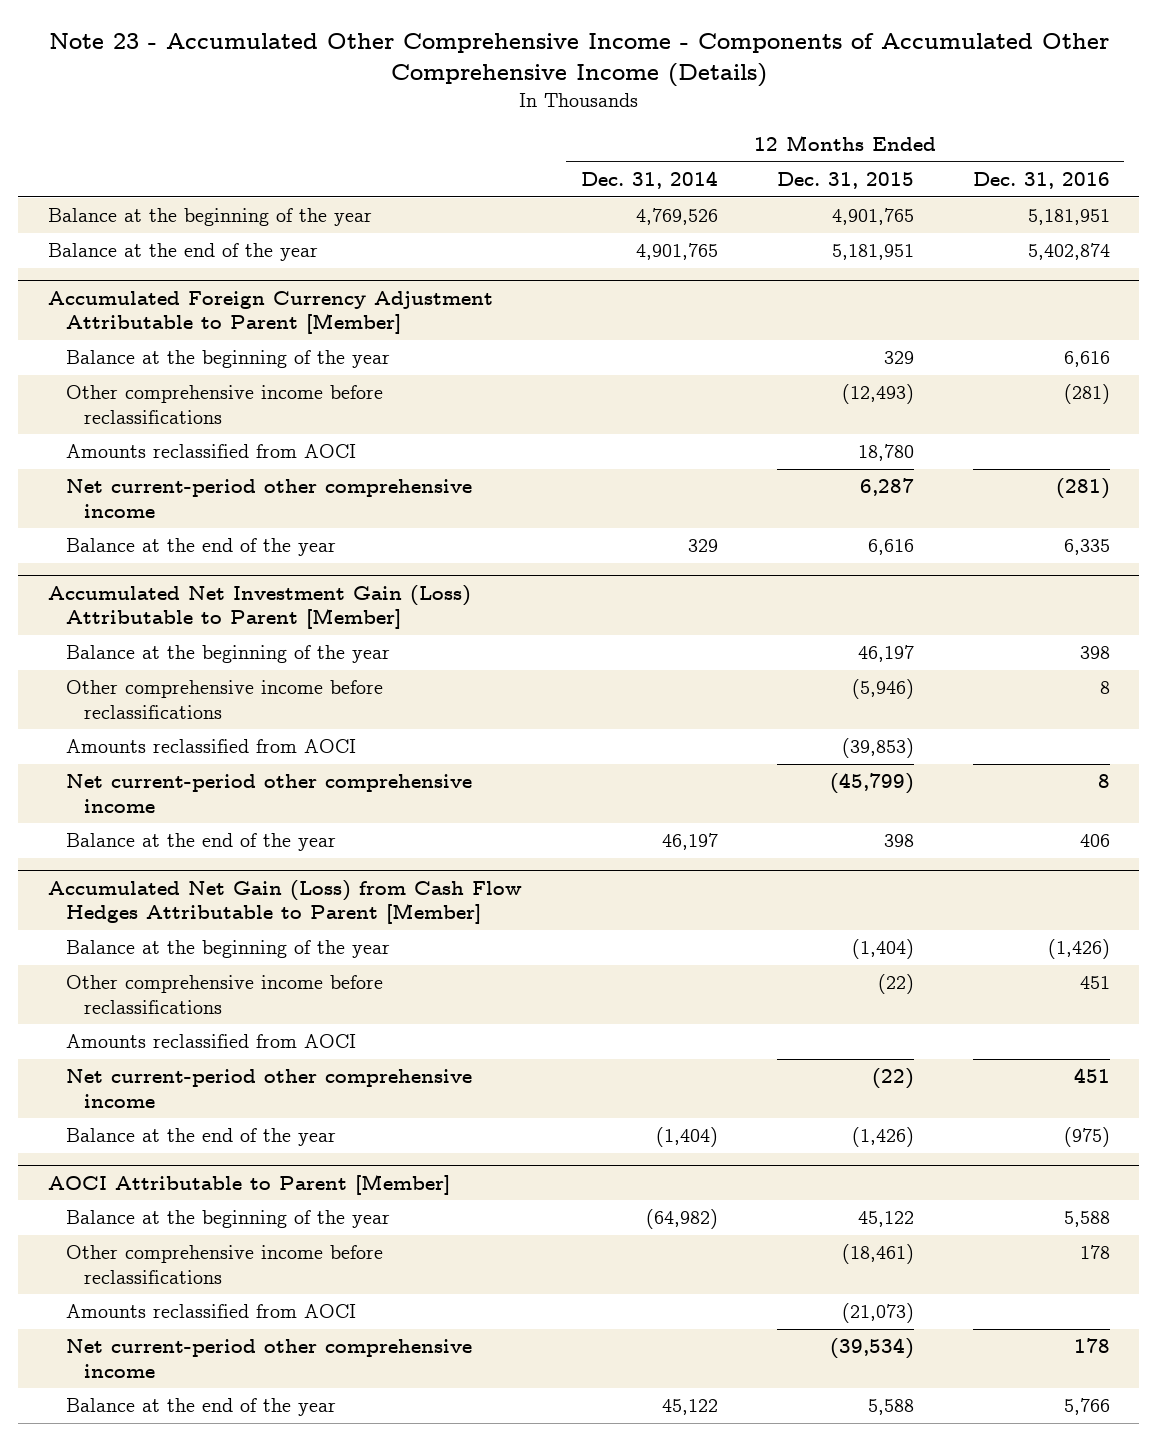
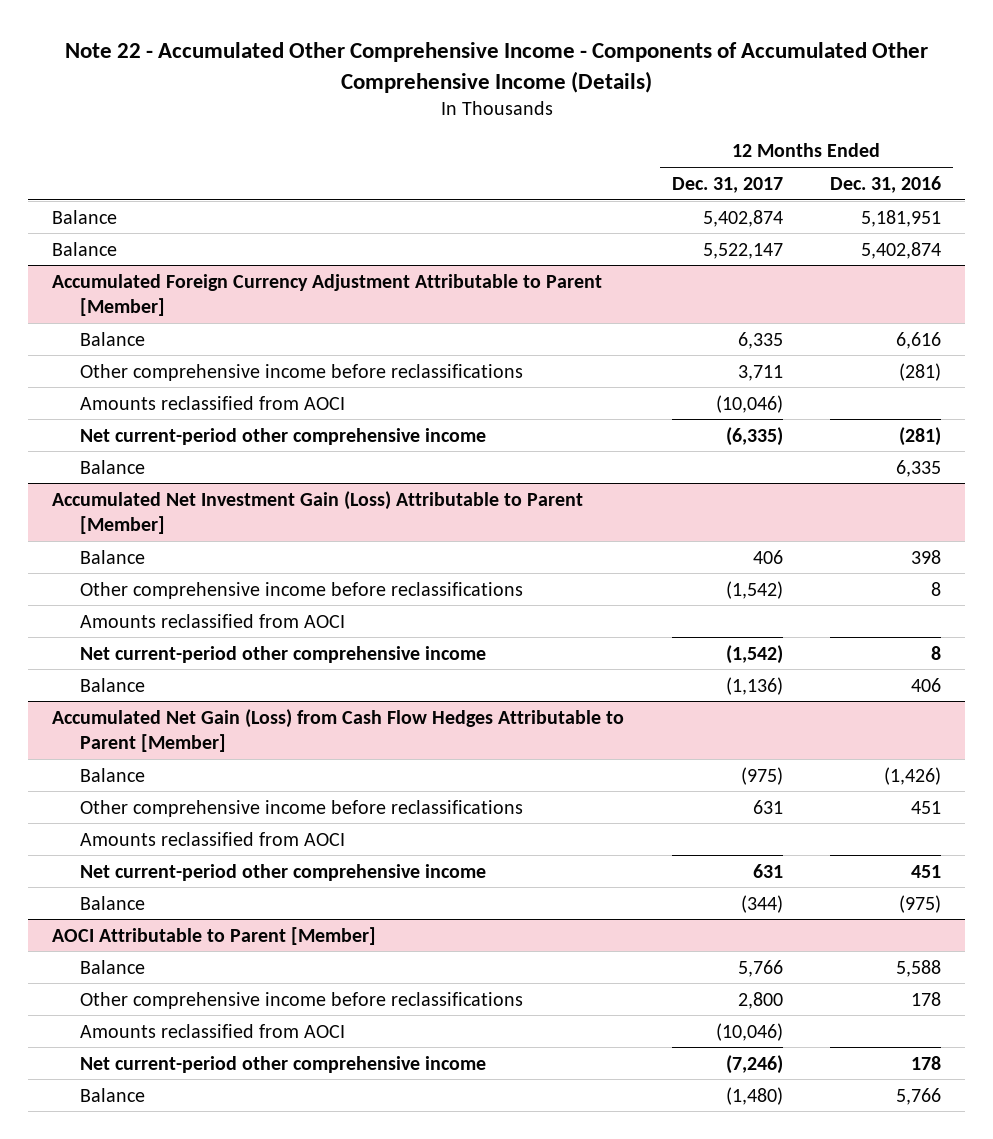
- Note 23 - Accumulated Other Comprehensive Income - Components of Accumulated Other Comprehensive Income (Details)
+ Note 22 - Accumulated Other Comprehensive Income - Components of Accumulated Other Comprehensive Income (Details)
- | 12 Months Ended Dec. 31, 2014 | 12 Months Ended Dec. 31, 2015 | 12 Months Ended Dec. 31, 2016
+ | 12 Months Ended Dec. 31, 2017 | 12 Months Ended Dec. 31, 2016
- Balance at the beginning of the year | 4,769,526 | 4,901,765 | 5,181,951
- Balance at the end of the year | 4,901,765 | 5,181,951 | 5,402,874
+ Balance | 5,402,874 | 5,181,951
+ Balance | 5,522,147 | 5,402,874
@ Accumulated Foreign Currency Adjustment Attributable to Parent [Member]
- Balance at the beginning of the year | | 329 | 6,616
+ Balance | 6,335 | 6,616
- Balance at the end of the year | 329 | 6,616 | 6,335
+ Balance | | 6,335
@ Accumulated Net Investment Gain (Loss) Attributable to Parent [Member]
- Balance at the beginning of the year | | 46,197 | 398
+ Balance | 406 | 398
- Balance at the end of the year | 46,197 | 398 | 406
+ Balance | (1,136) | 406
@ Accumulated Net Gain (Loss) from Cash Flow Hedges Attributable to Parent [Member]
- Balance at the beginning of the year | | (1,404) | (1,426)
+ Balance | (975) | (1,426)
- Balance at the end of the year | (1,404) | (1,426) | (975)
+ Balance | (344) | (975)
@ AOCI Attributable to Parent [Member]
- Balance at the beginning of the year | (64,982) | 45,122 | 5,588
+ Balance | 5,766 | 5,588
- Balance at the end of the year | 45,122 | 5,588 | 5,766
+ Balance | (1,480) | 5,766

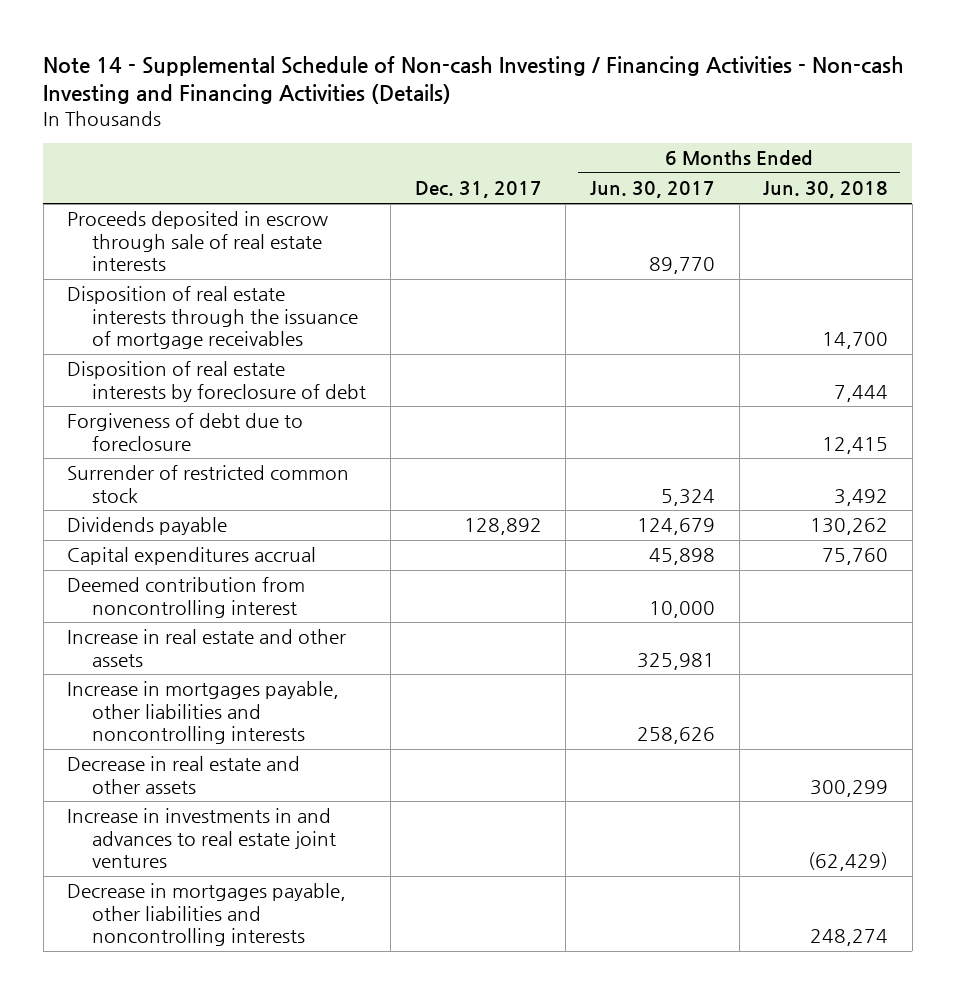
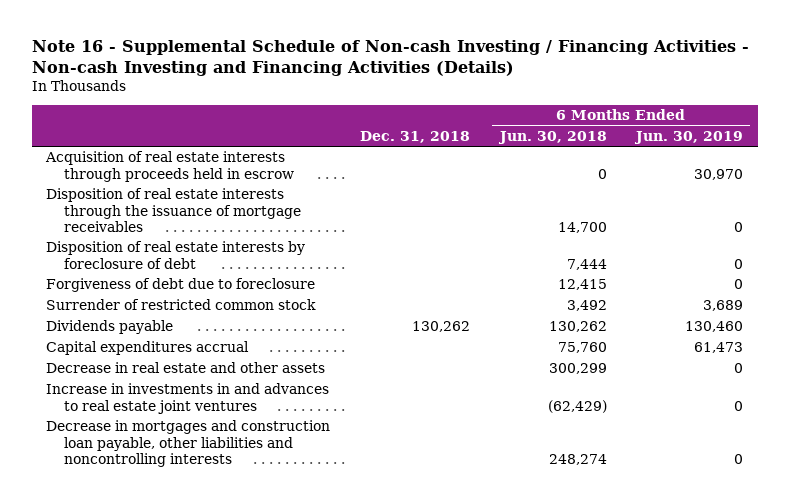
- Note 14 - Supplemental Schedule of Non-cash Investing / Financing Activities - Non-cash Investing and Financing Activities (Details)
+ Note 16 - Supplemental Schedule of Non-cash Investing / Financing Activities - Non-cash Investing and Financing Activities (Details)
- | Dec. 31, 2017 | 6 Months Ended Jun. 30, 2017 | 6 Months Ended Jun. 30, 2018
+ | Dec. 31, 2018 | 6 Months Ended Jun. 30, 2018 | 6 Months Ended Jun. 30, 2019
- Proceeds deposited in escrow through sale of real estate interests | | 89,770 |
+ Acquisition of real estate interests through proceeds held in escrow | | 0 | 30,970
- Deemed contribution from noncontrolling interest | | 10,000 |
- Increase in real estate and other assets | | 325,981 |
- Increase in mortgages payable, other liabilities and noncontrolling interests | | 258,626 |
- Decrease in mortgages payable, other liabilities and noncontrolling interests | | | 248,274
+ Decrease in mortgages and construction loan payable, other liabilities and noncontrolling interests | | 248,274 | 0

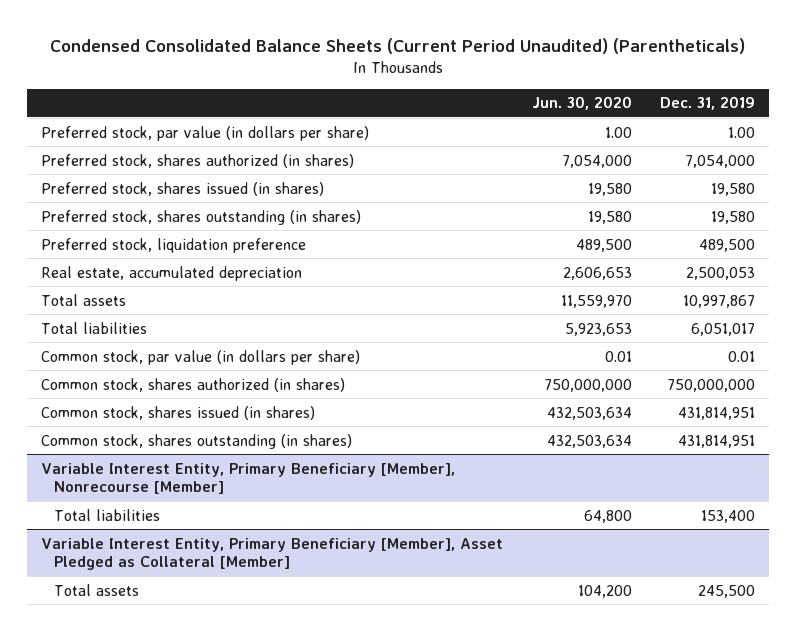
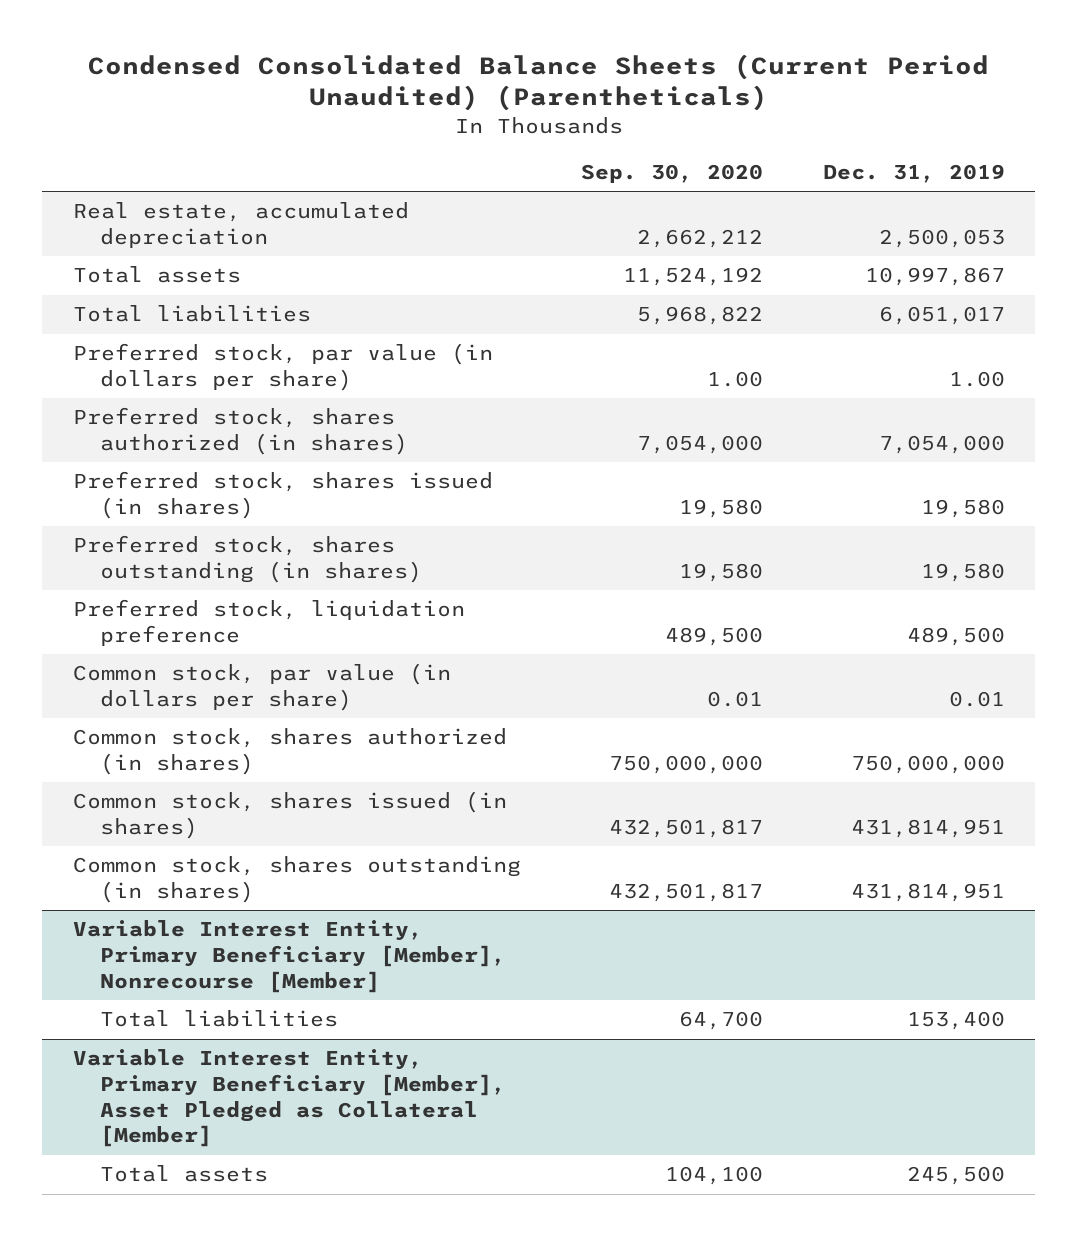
- | Jun. 30, 2020 | Dec. 31, 2019
+ | Sep. 30, 2020 | Dec. 31, 2019
moved up: Real estate, accumulated depreciation | 2,662,212 | 2,500,053
moved up: Total assets | 11,524,192 | 10,997,867
moved up: Total liabilities | 5,968,822 | 6,051,017

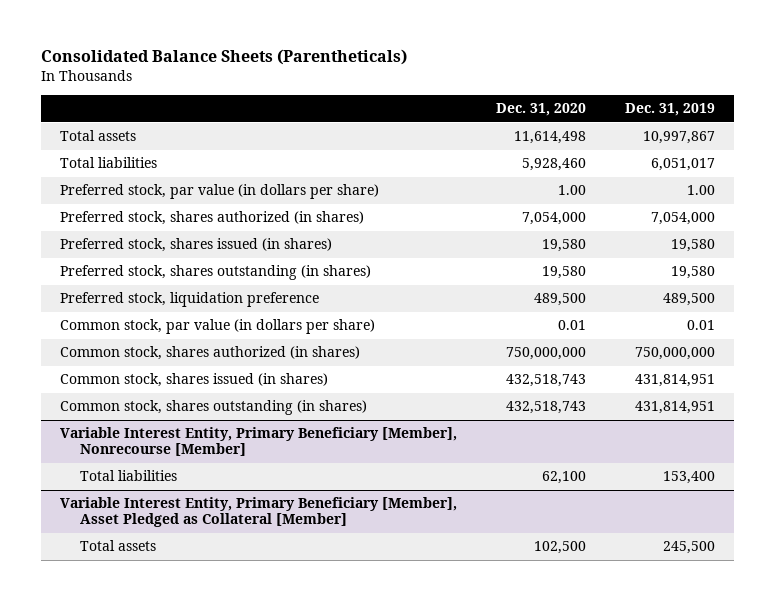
- Condensed Consolidated Balance Sheets (Current Period Unaudited) (Parentheticals)
+ Consolidated Balance Sheets (Parentheticals)
- | Sep. 30, 2020 | Dec. 31, 2019
+ | Dec. 31, 2020 | Dec. 31, 2019
- Real estate, accumulated depreciation | 2,662,212 | 2,500,053

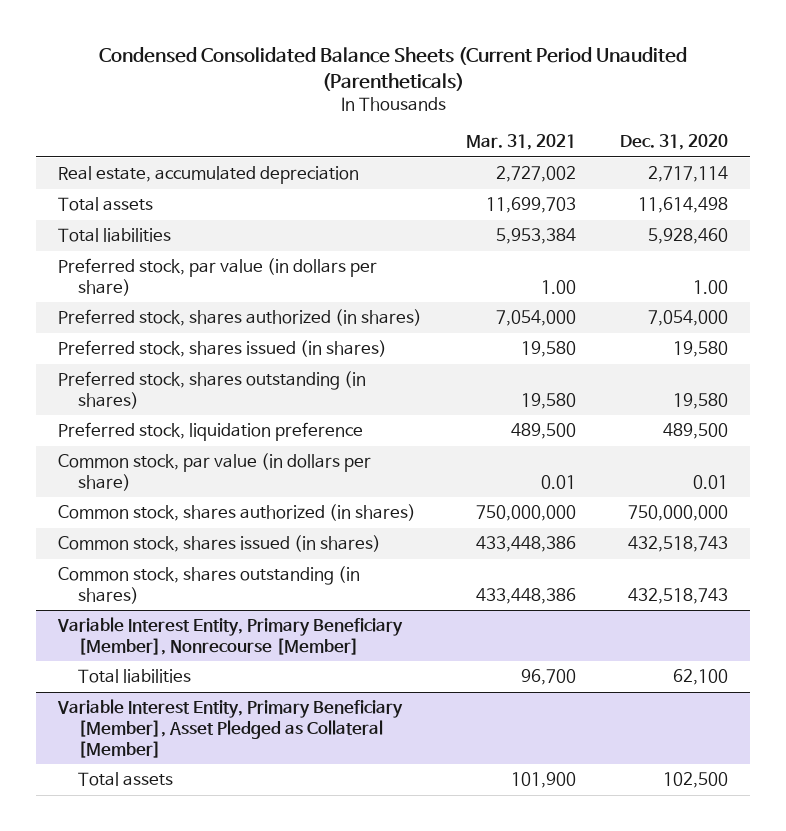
- Consolidated Balance Sheets (Parentheticals)
+ Condensed Consolidated Balance Sheets (Current Period Unaudited (Parentheticals)
- | Dec. 31, 2020 | Dec. 31, 2019
+ | Mar. 31, 2021 | Dec. 31, 2020
+ Real estate, accumulated depreciation | 2,727,002 | 2,717,114

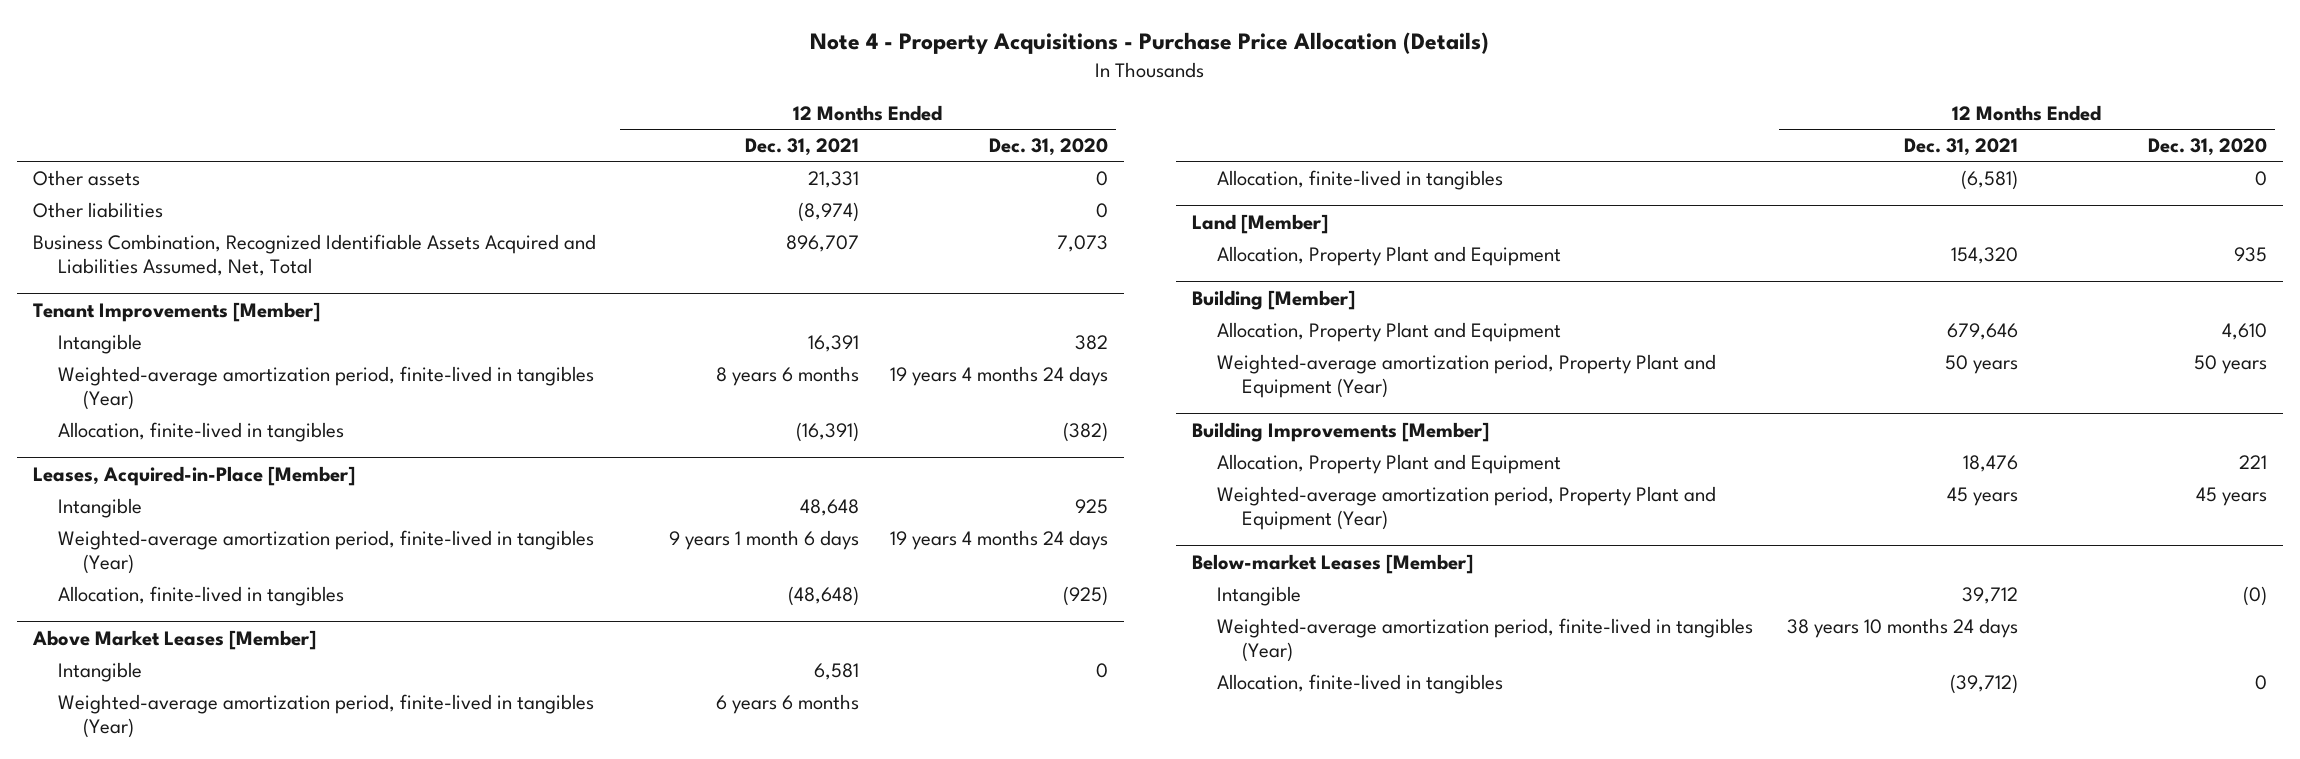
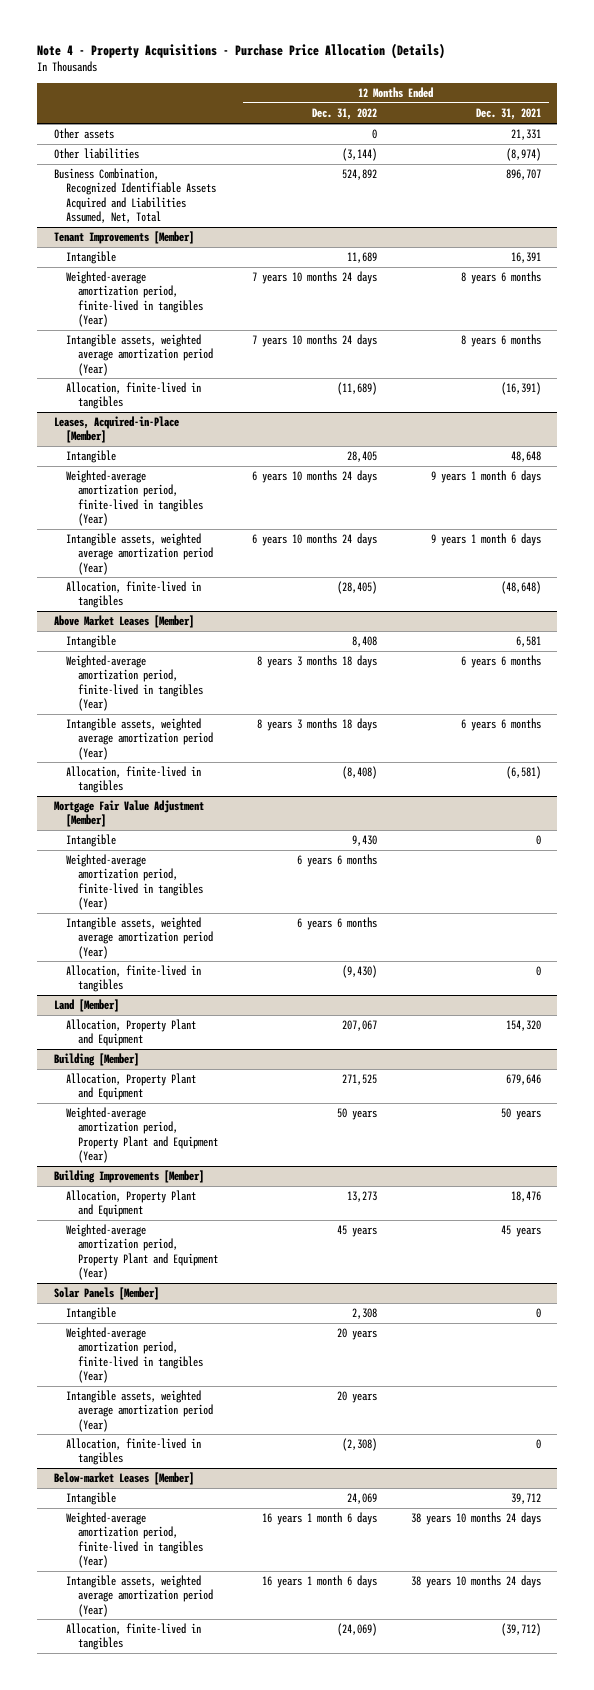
- | 12 Months Ended Dec. 31, 2021 | 12 Months Ended Dec. 31, 2020
+ | 12 Months Ended Dec. 31, 2022 | 12 Months Ended Dec. 31, 2021
@ Tenant Improvements [Member]
+ Intangible assets, weighted average amortization period (Year) | 7 years 10 months 24 days | 8 years 6 months
@ Leases, Acquired-in-Place [Member]
+ Intangible assets, weighted average amortization period (Year) | 6 years 10 months 24 days | 9 years 1 month 6 days
@ Above Market Leases [Member]
+ Intangible assets, weighted average amortization period (Year) | 8 years 3 months 18 days | 6 years 6 months
+ Mortgage Fair Value Adjustment [Member]
+ Intangible | 9,430 | 0
+ Weighted-average amortization period, finite-lived in tangibles (Year) | 6 years 6 months |
+ Intangible assets, weighted average amortization period (Year) | 6 years 6 months |
+ Allocation, finite-lived in tangibles | (9,430) | 0
+ Solar Panels [Member]
+ Intangible | 2,308 | 0
+ Weighted-average amortization period, finite-lived in tangibles (Year) | 20 years |
+ Intangible assets, weighted average amortization period (Year) | 20 years |
+ Allocation, finite-lived in tangibles | (2,308) | 0
@ Below-market Leases [Member]
+ Intangible assets, weighted average amortization period (Year) | 16 years 1 month 6 days | 38 years 10 months 24 days

